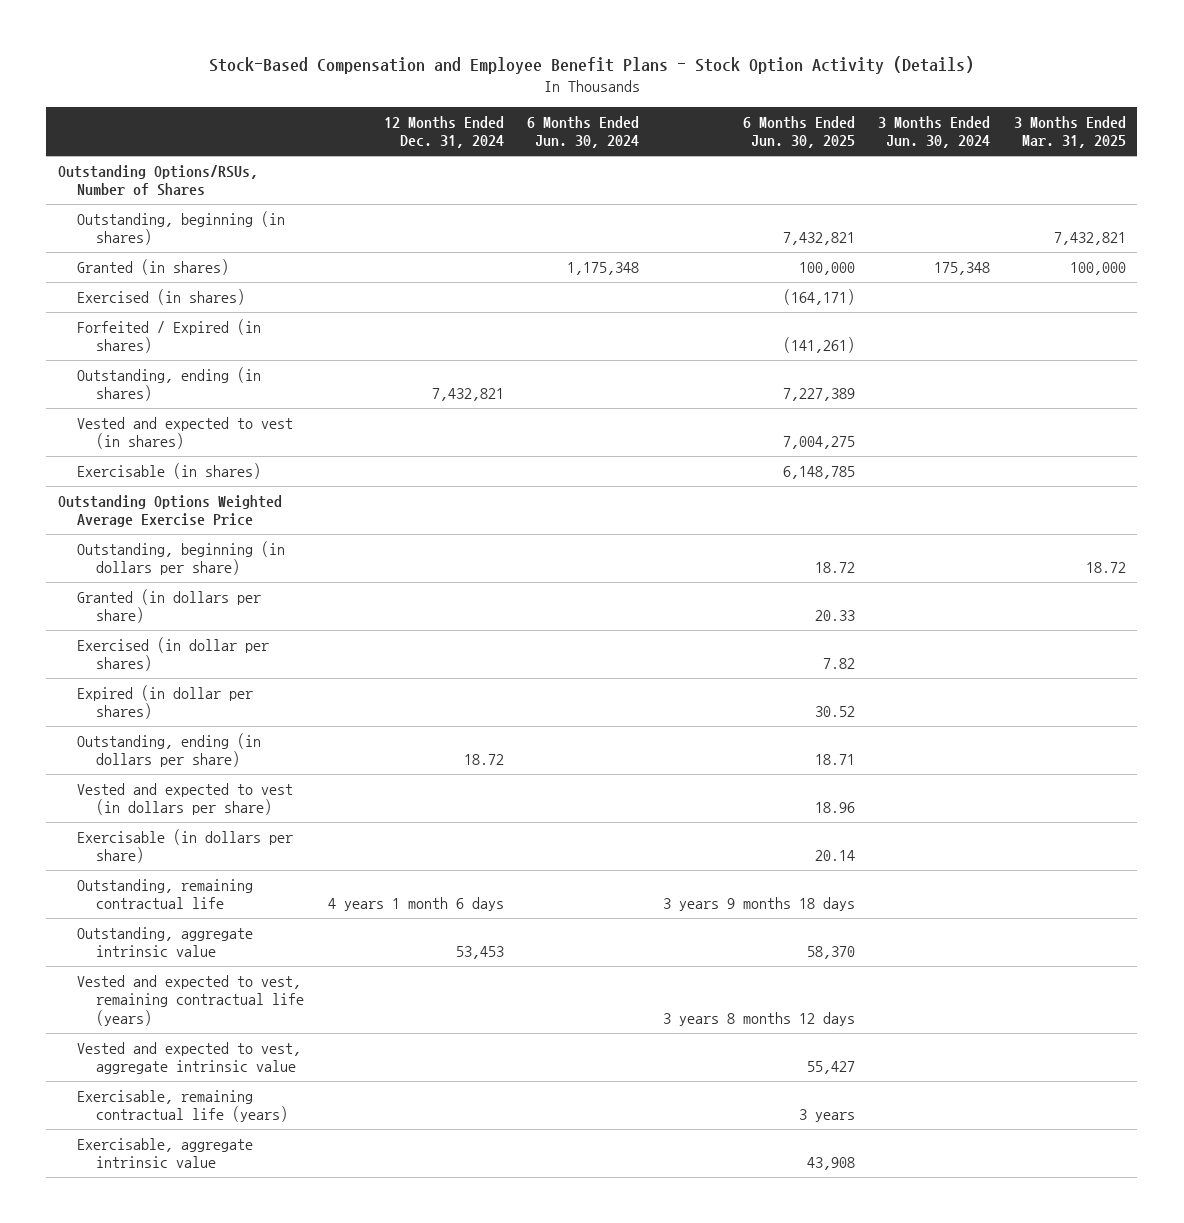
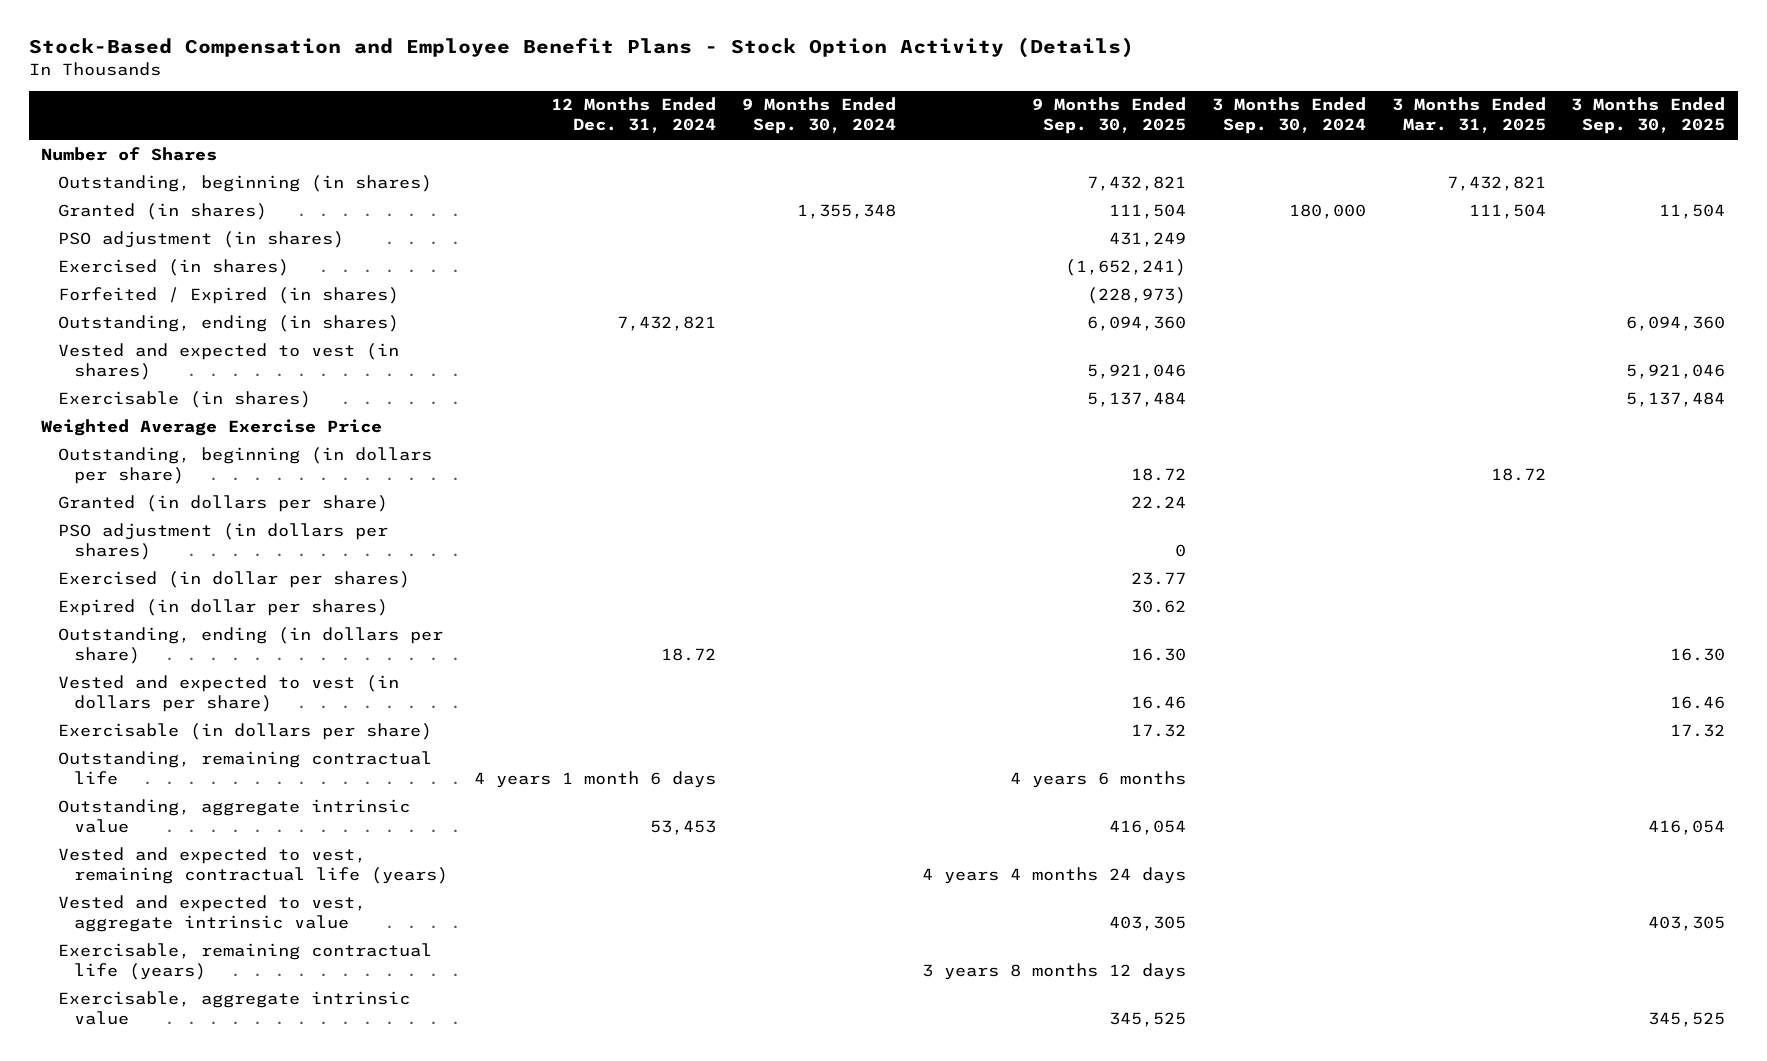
- | 12 Months Ended Dec. 31, 2024 | 6 Months Ended Jun. 30, 2024 | 6 Months Ended Jun. 30, 2025 | 3 Months Ended Jun. 30, 2024 | 3 Months Ended Mar. 31, 2025
+ | 12 Months Ended Dec. 31, 2024 | 9 Months Ended Sep. 30, 2024 | 9 Months Ended Sep. 30, 2025 | 3 Months Ended Sep. 30, 2024 | 3 Months Ended Mar. 31, 2025 | 3 Months Ended Sep. 30, 2025
- Outstanding Options/RSUs, Number of Shares
+ Number of Shares
- Granted (in shares) | | 1,175,348 | 100,000 | 175,348 | 100,000
+ Granted (in shares) | | 1,355,348 | 111,504 | 180,000 | 111,504 | 11,504
+ PSO adjustment (in shares) | | | 431,249 | | |
- Outstanding Options Weighted Average Exercise Price
+ Weighted Average Exercise Price
+ PSO adjustment (in dollars per shares) | | | 0 | | |

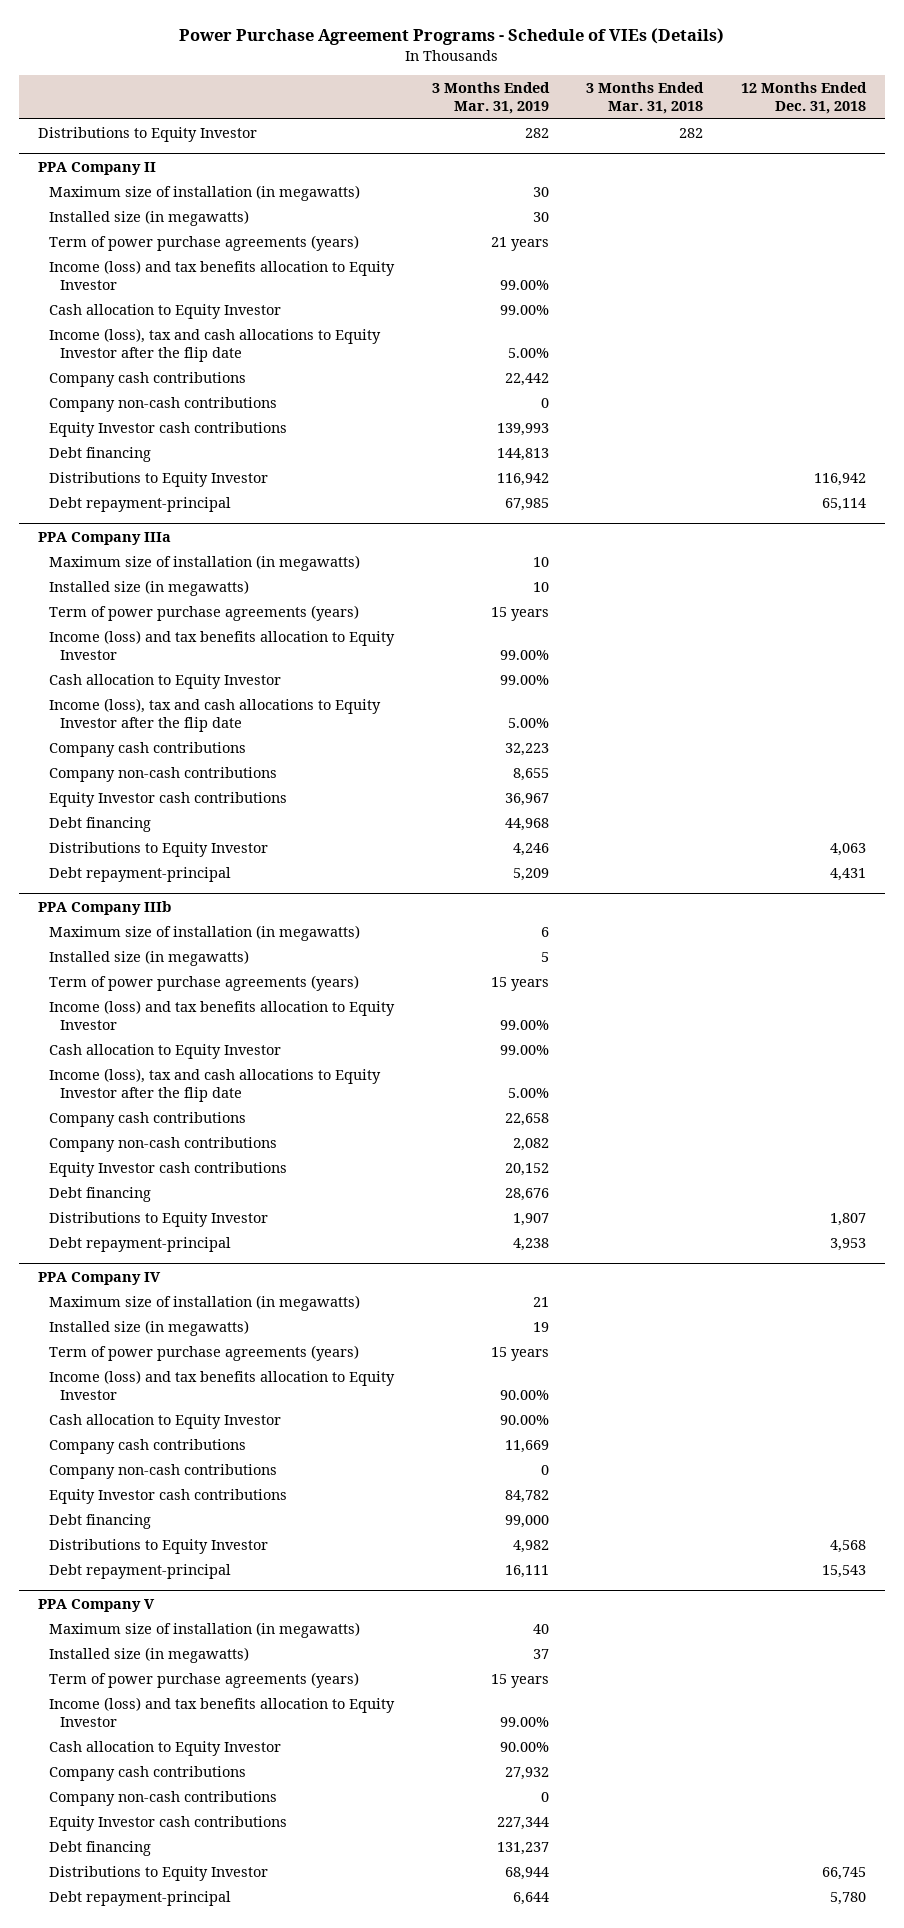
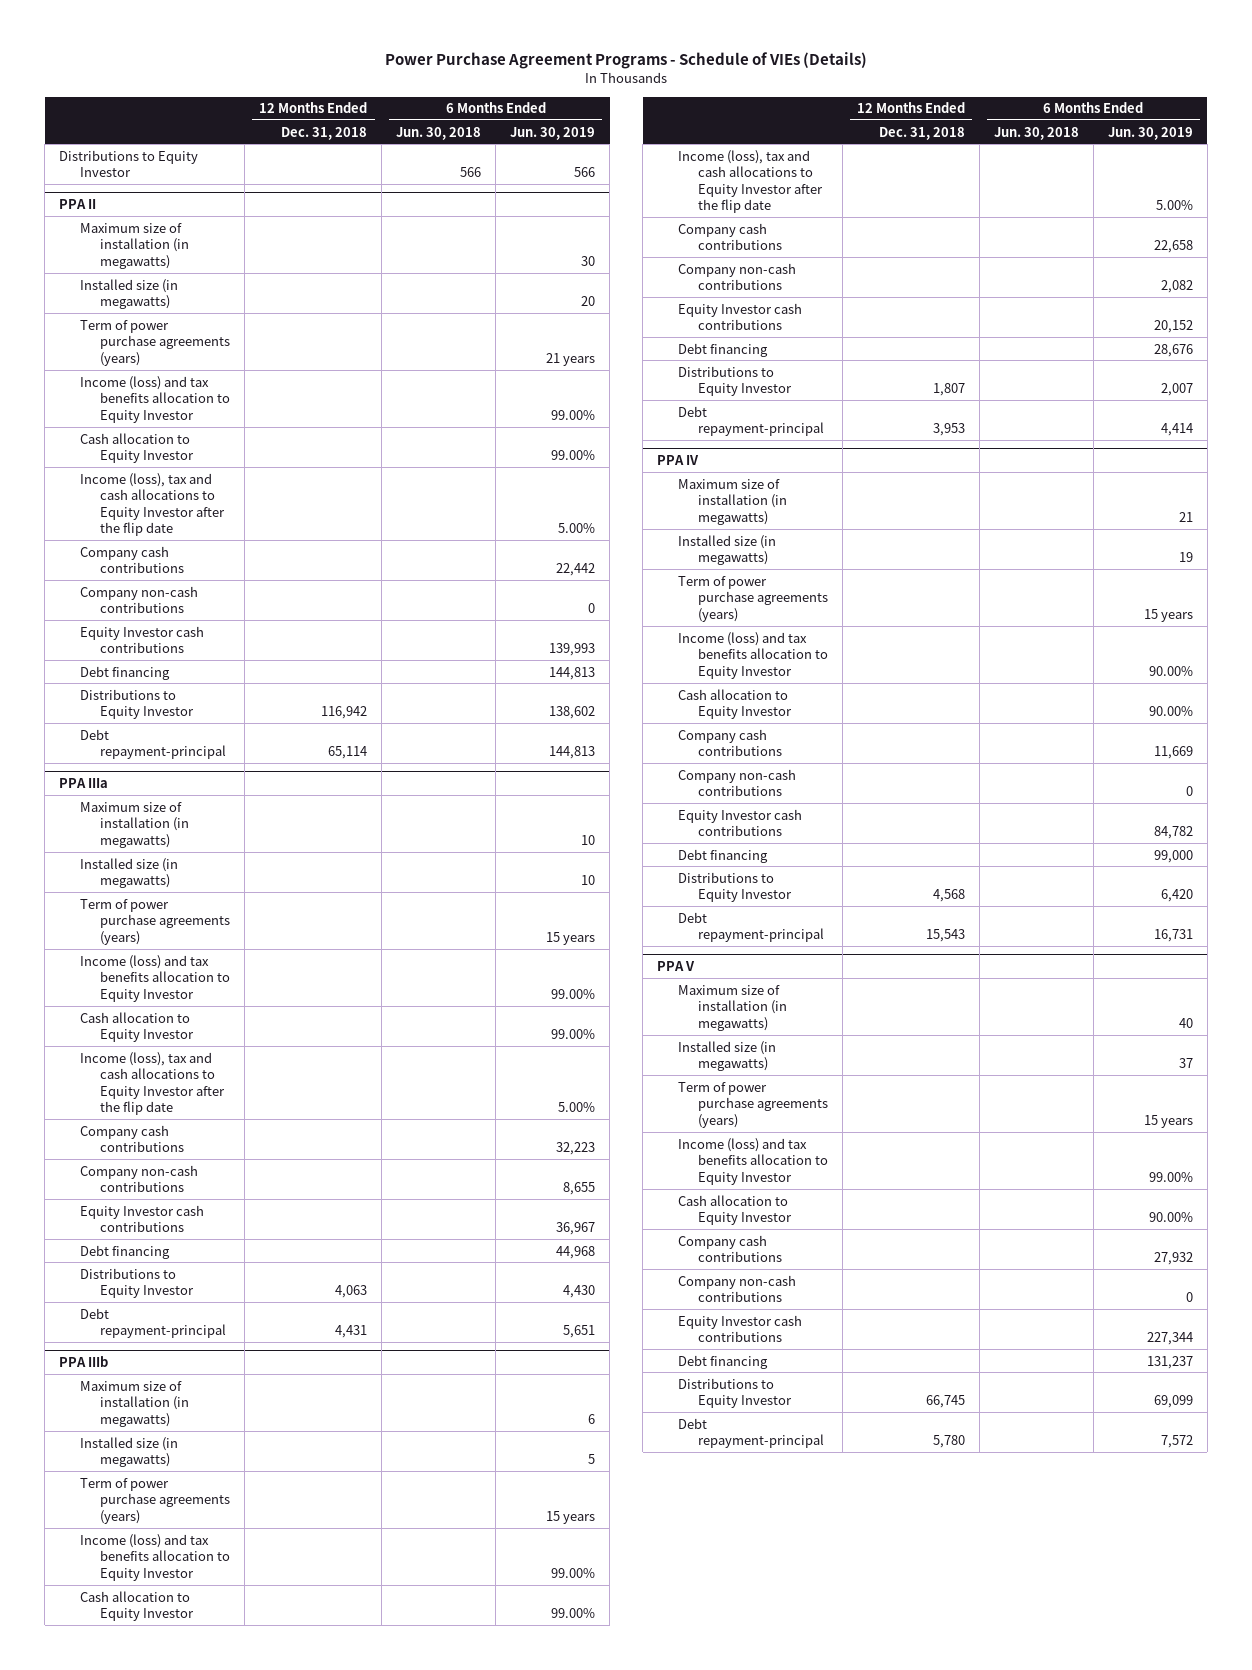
- | 3 Months Ended Mar. 31, 2019 | 3 Months Ended Mar. 31, 2018 | 12 Months Ended Dec. 31, 2018
+ | 12 Months Ended Dec. 31, 2018 | 6 Months Ended Jun. 30, 2018 | 6 Months Ended Jun. 30, 2019
- PPA Company II
+ PPA II
- PPA Company IIIa
+ PPA IIIa
- PPA Company IIIb
+ PPA IIIb
- PPA Company IV
+ PPA IV
- PPA Company V
+ PPA V

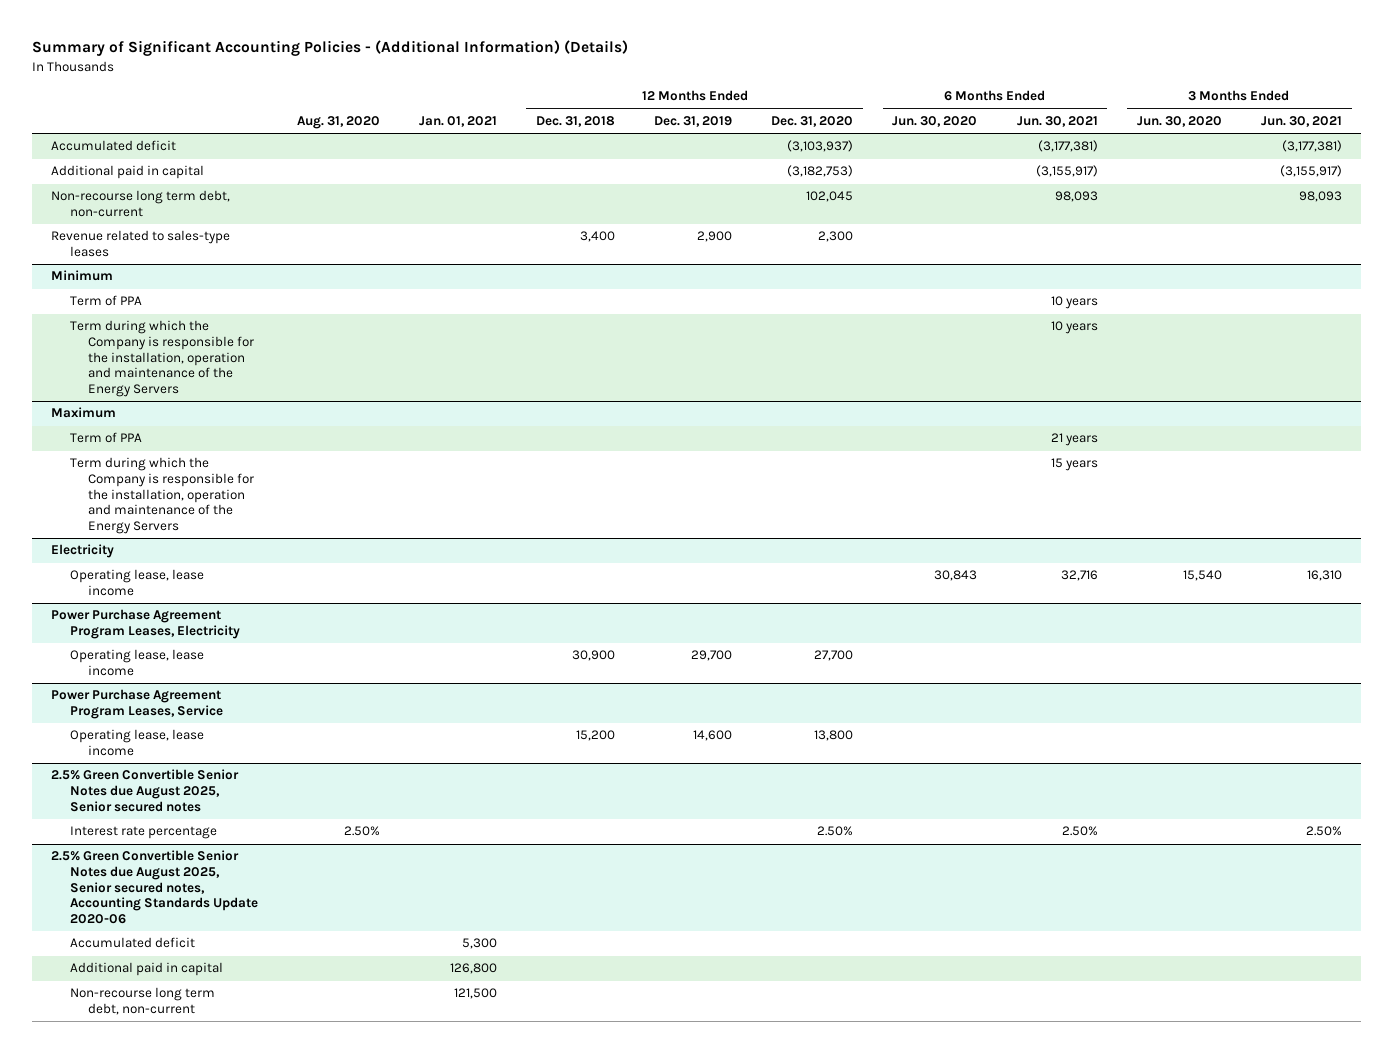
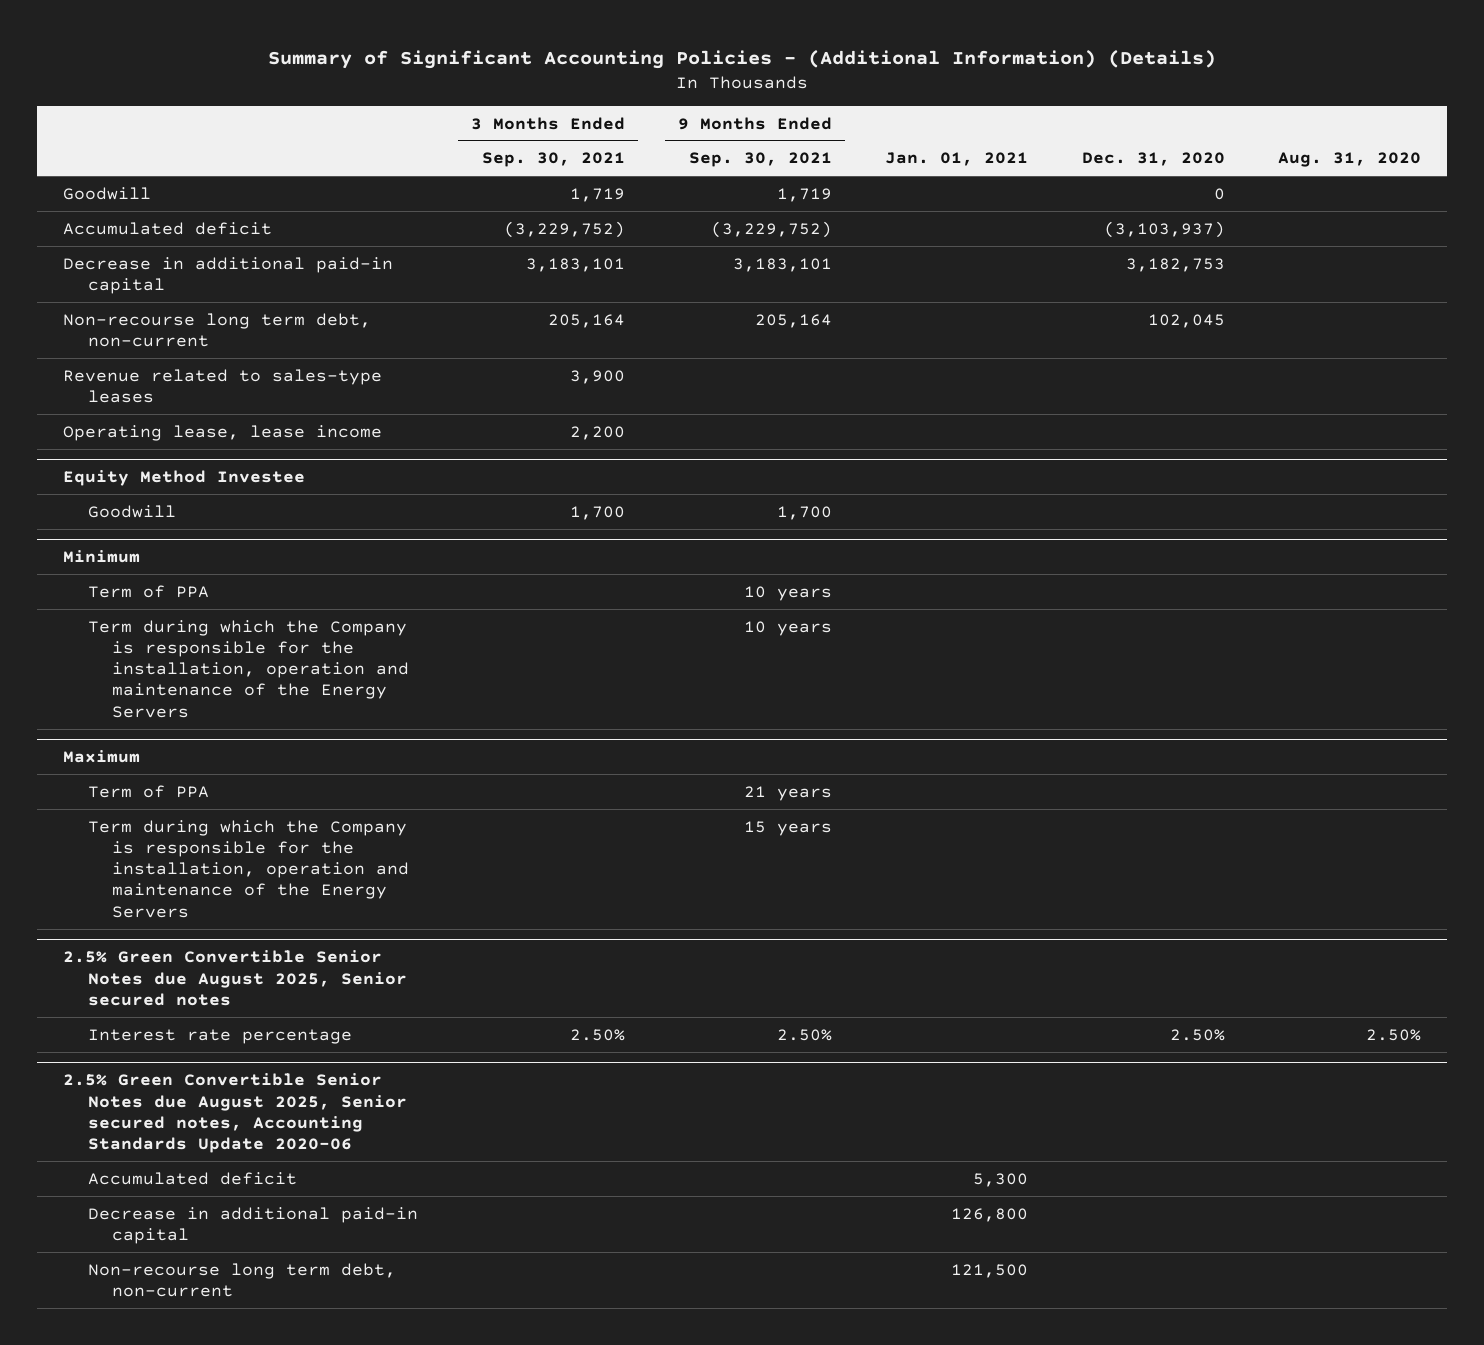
- | Aug. 31, 2020 | Jan. 01, 2021 | 12 Months Ended Dec. 31, 2018 | 12 Months Ended Dec. 31, 2019 | 12 Months Ended Dec. 31, 2020 | 6 Months Ended Jun. 30, 2020 | 6 Months Ended Jun. 30, 2021 | 3 Months Ended Jun. 30, 2020 | 3 Months Ended Jun. 30, 2021
+ | 3 Months Ended Sep. 30, 2021 | 9 Months Ended Sep. 30, 2021 | Jan. 01, 2021 | Dec. 31, 2020 | Aug. 31, 2020
+ Goodwill | 1,719 | 1,719 | | 0 |
- Additional paid in capital | | | | | (3,182,753) | | (3,155,917) | | (3,155,917)
+ Decrease in additional paid-in capital | 3,183,101 | 3,183,101 | | 3,182,753 |
+ Operating lease, lease income | 2,200 | | | |
+ Equity Method Investee
+ Goodwill | 1,700 | 1,700 | | |
- Electricity
- Operating lease, lease income | | | | | | 30,843 | 32,716 | 15,540 | 16,310
- Power Purchase Agreement Program Leases, Electricity
- Operating lease, lease income | | | 30,900 | 29,700 | 27,700 | | | |
- Power Purchase Agreement Program Leases, Service
- Operating lease, lease income | | | 15,200 | 14,600 | 13,800 | | | |
@ 2.5% Green Convertible Senior Notes due August 2025, Senior secured notes, Accounting Standards Update 2020-06
- Additional paid in capital | | 126,800 | | | | | | |
+ Decrease in additional paid-in capital | | | 126,800 | |

